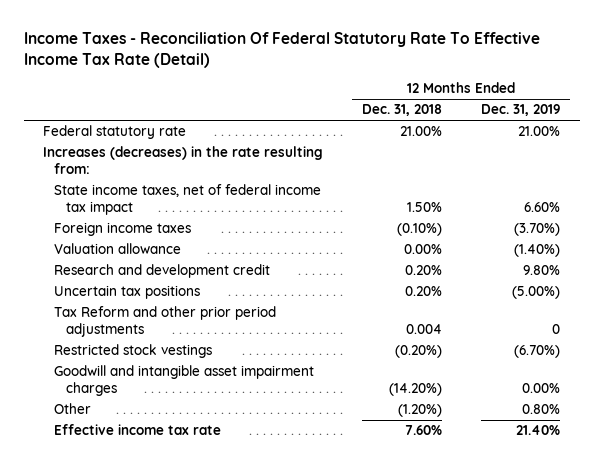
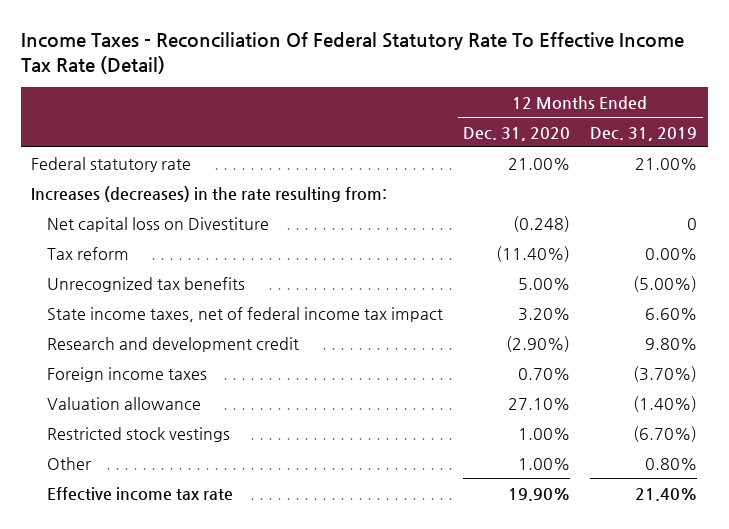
- | 12 Months Ended Dec. 31, 2018 | 12 Months Ended Dec. 31, 2019
+ | 12 Months Ended Dec. 31, 2020 | 12 Months Ended Dec. 31, 2019
+ Net capital loss on Divestiture | (0.248) | 0
+ Tax reform | (11.40%) | 0.00%
+ Unrecognized tax benefits | 5.00% | (5.00%)
moved up: Research and development credit | (2.90%) | 9.80%
- Uncertain tax positions | 0.20% | (5.00%)
- Tax Reform and other prior period adjustments | 0.004 | 0
- Goodwill and intangible asset impairment charges | (14.20%) | 0.00%

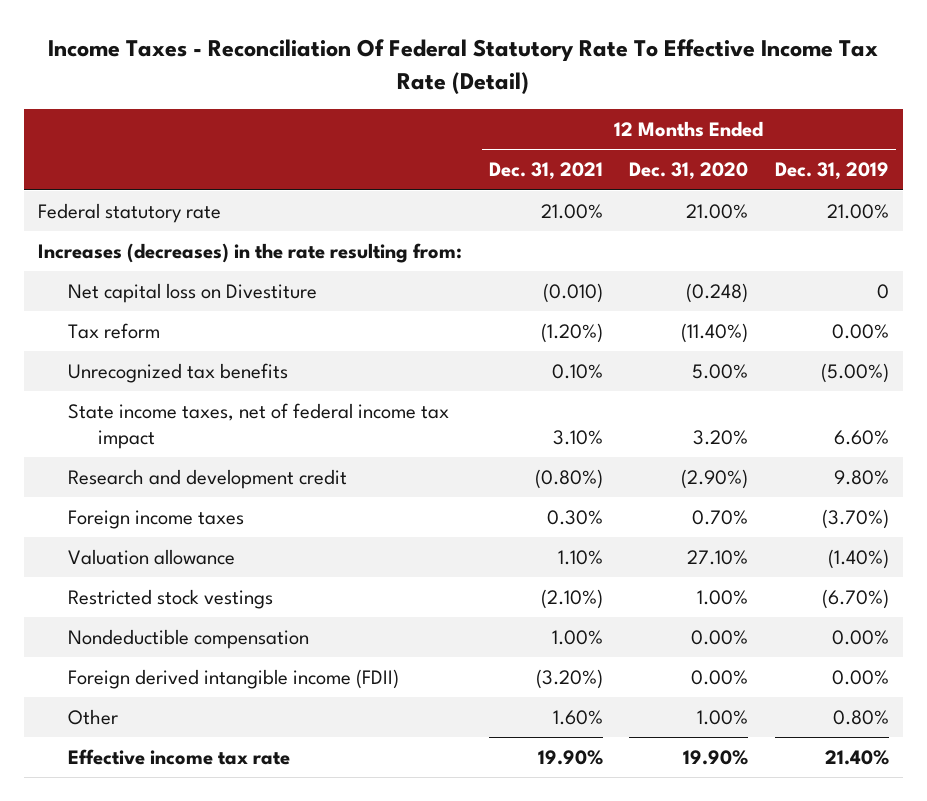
- | 12 Months Ended Dec. 31, 2020 | 12 Months Ended Dec. 31, 2019
+ | 12 Months Ended Dec. 31, 2021 | 12 Months Ended Dec. 31, 2020 | 12 Months Ended Dec. 31, 2019
+ Nondeductible compensation | 1.00% | 0.00% | 0.00%
+ Foreign derived intangible income (FDII) | (3.20%) | 0.00% | 0.00%

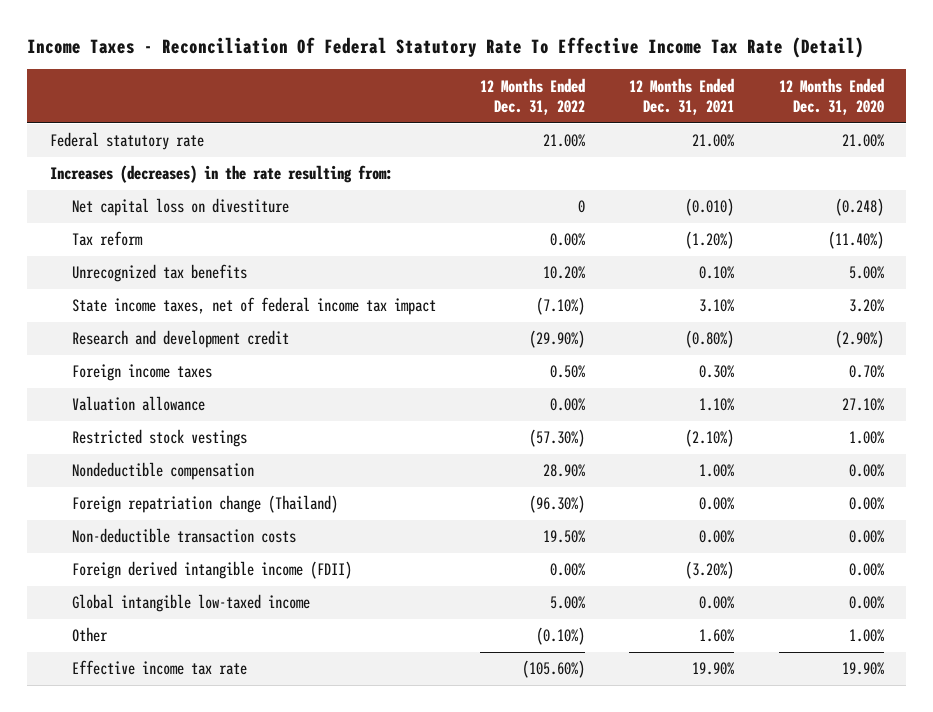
- | 12 Months Ended Dec. 31, 2021 | 12 Months Ended Dec. 31, 2020 | 12 Months Ended Dec. 31, 2019
+ | 12 Months Ended Dec. 31, 2022 | 12 Months Ended Dec. 31, 2021 | 12 Months Ended Dec. 31, 2020
- Net capital loss on Divestiture | (0.010) | (0.248) | 0
+ Net capital loss on divestiture | 0 | (0.010) | (0.248)
+ Foreign repatriation change (Thailand) | (96.30%) | 0.00% | 0.00%
+ Non-deductible transaction costs | 19.50% | 0.00% | 0.00%
+ Global intangible low-taxed income | 5.00% | 0.00% | 0.00%

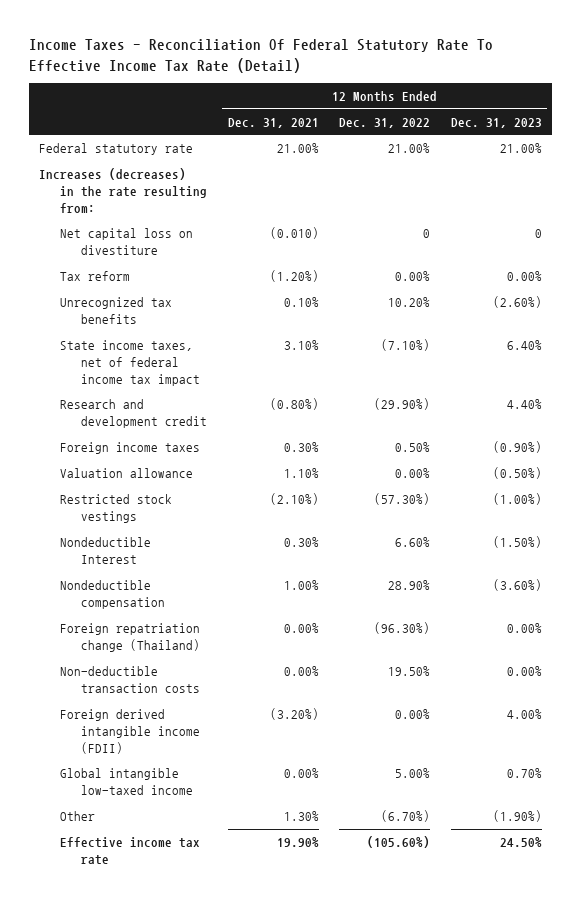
- | 12 Months Ended Dec. 31, 2022 | 12 Months Ended Dec. 31, 2021 | 12 Months Ended Dec. 31, 2020
+ | 12 Months Ended Dec. 31, 2021 | 12 Months Ended Dec. 31, 2022 | 12 Months Ended Dec. 31, 2023
+ Nondeductible Interest | 0.30% | 6.60% | (1.50%)
- Other | (0.10%) | 1.60% | 1.00%
+ Other | 1.30% | (6.70%) | (1.90%)

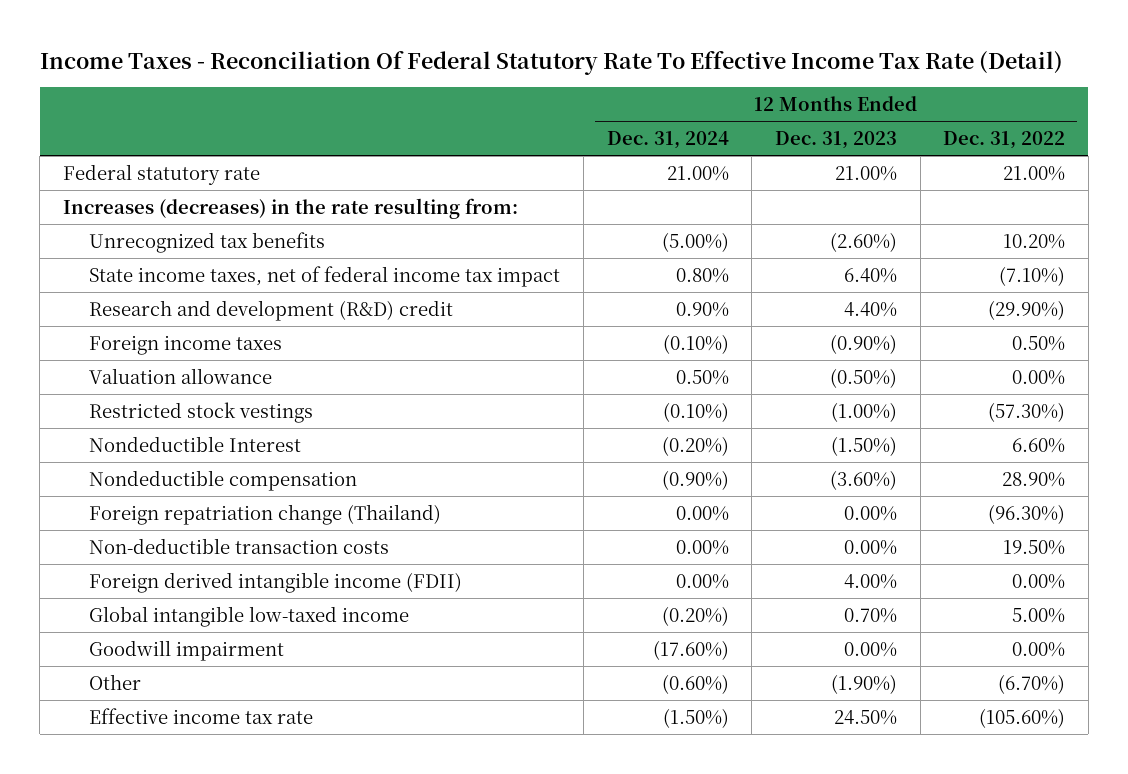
- | 12 Months Ended Dec. 31, 2021 | 12 Months Ended Dec. 31, 2022 | 12 Months Ended Dec. 31, 2023
+ | 12 Months Ended Dec. 31, 2024 | 12 Months Ended Dec. 31, 2023 | 12 Months Ended Dec. 31, 2022
- Net capital loss on divestiture | (0.010) | 0 | 0
- Tax reform | (1.20%) | 0.00% | 0.00%
- Research and development credit | (0.80%) | (29.90%) | 4.40%
+ Research and development (R&D) credit | 0.90% | 4.40% | (29.90%)
+ Goodwill impairment | (17.60%) | 0.00% | 0.00%

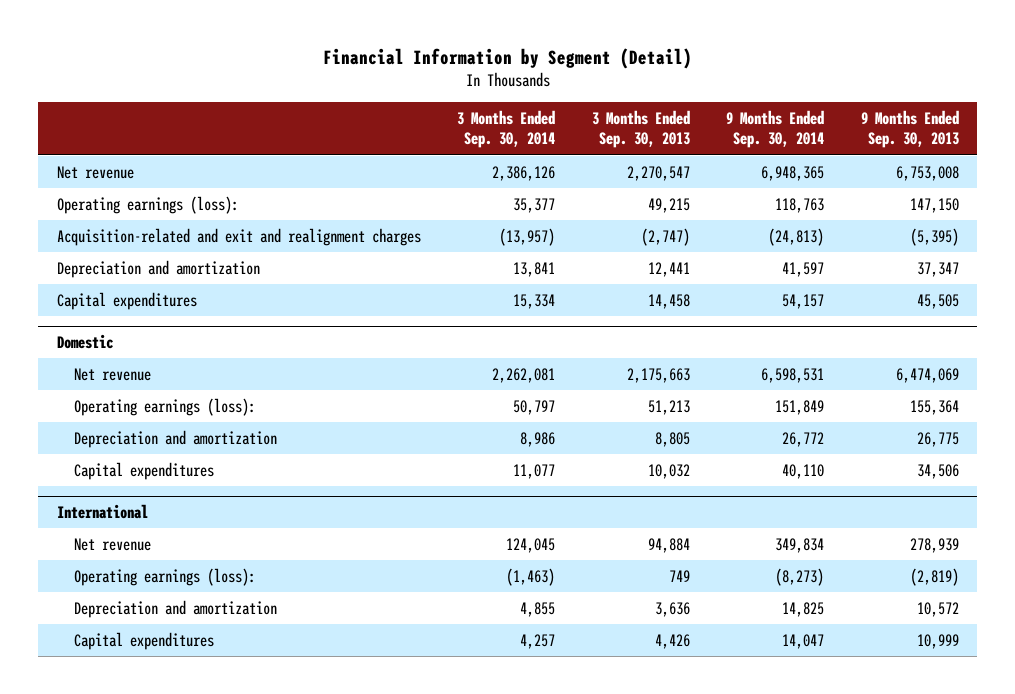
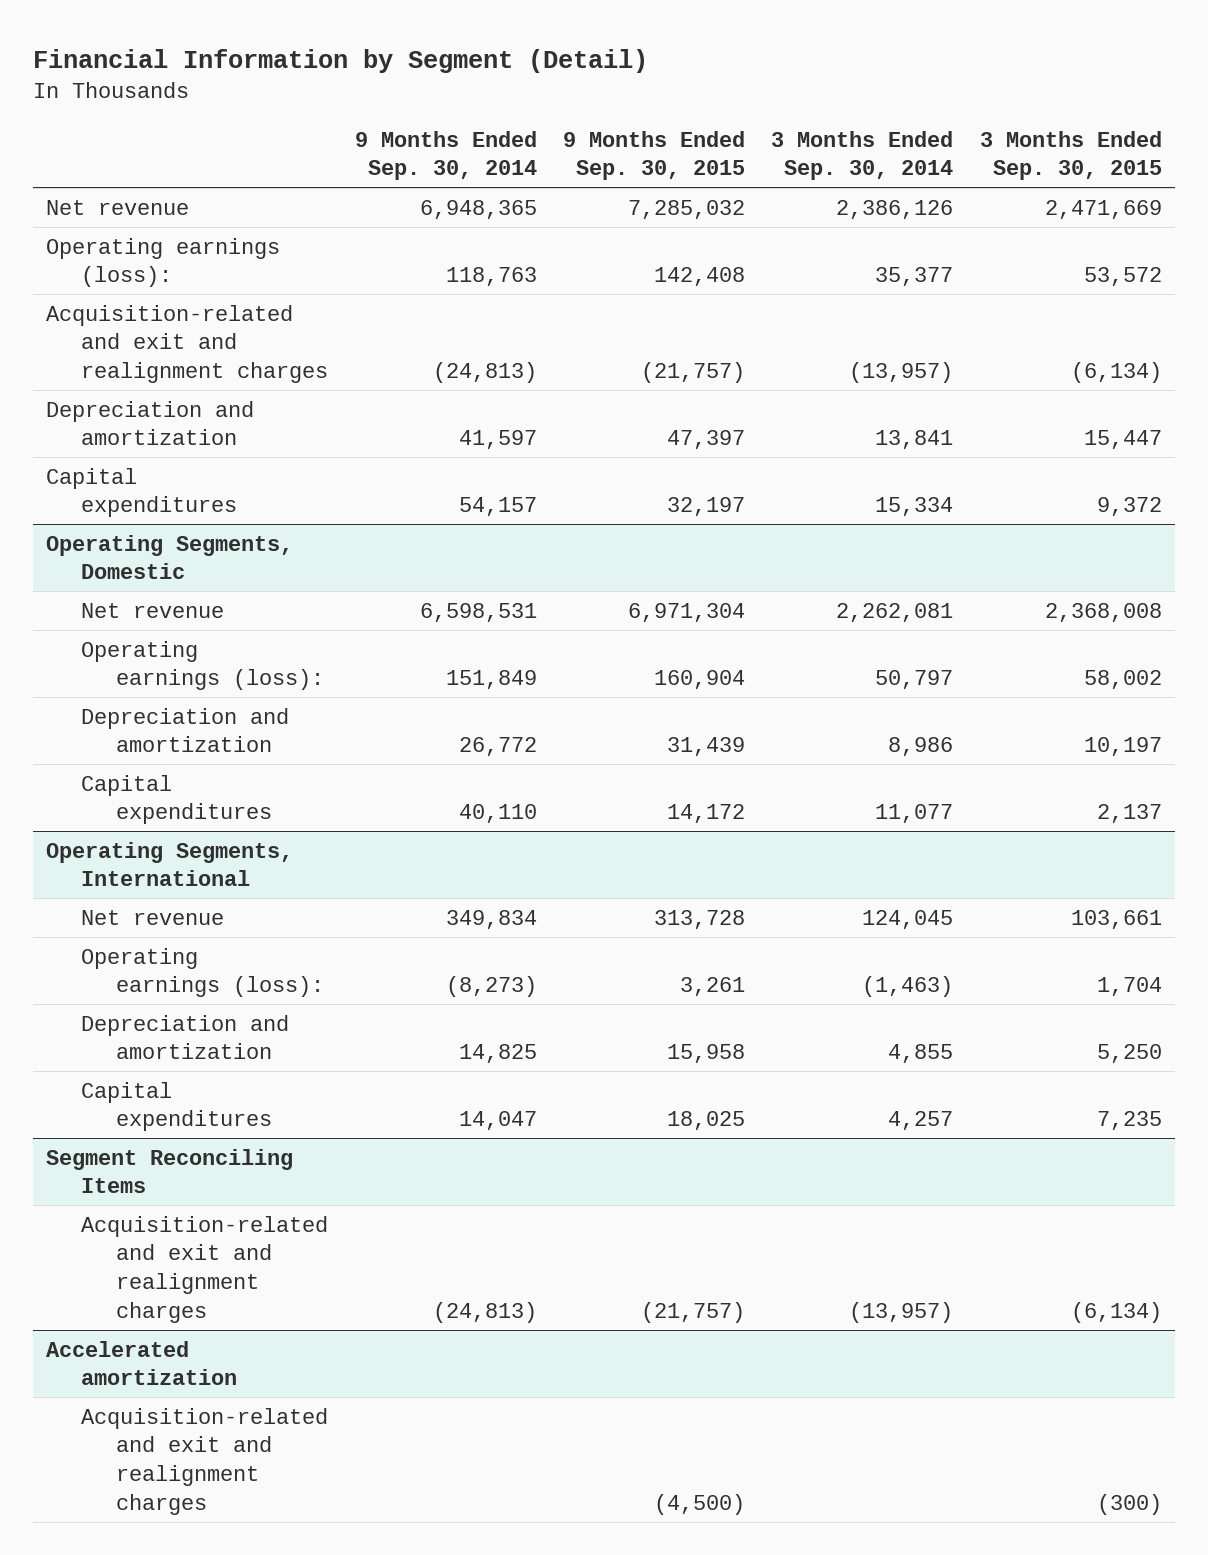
- | 3 Months Ended Sep. 30, 2014 | 3 Months Ended Sep. 30, 2013 | 9 Months Ended Sep. 30, 2014 | 9 Months Ended Sep. 30, 2013
+ | 9 Months Ended Sep. 30, 2014 | 9 Months Ended Sep. 30, 2015 | 3 Months Ended Sep. 30, 2014 | 3 Months Ended Sep. 30, 2015
- Domestic
+ Operating Segments, Domestic
- International
+ Operating Segments, International
+ Segment Reconciling Items
+ Acquisition-related and exit and realignment charges | (24,813) | (21,757) | (13,957) | (6,134)
+ Accelerated amortization
+ Acquisition-related and exit and realignment charges | | (4,500) | | (300)

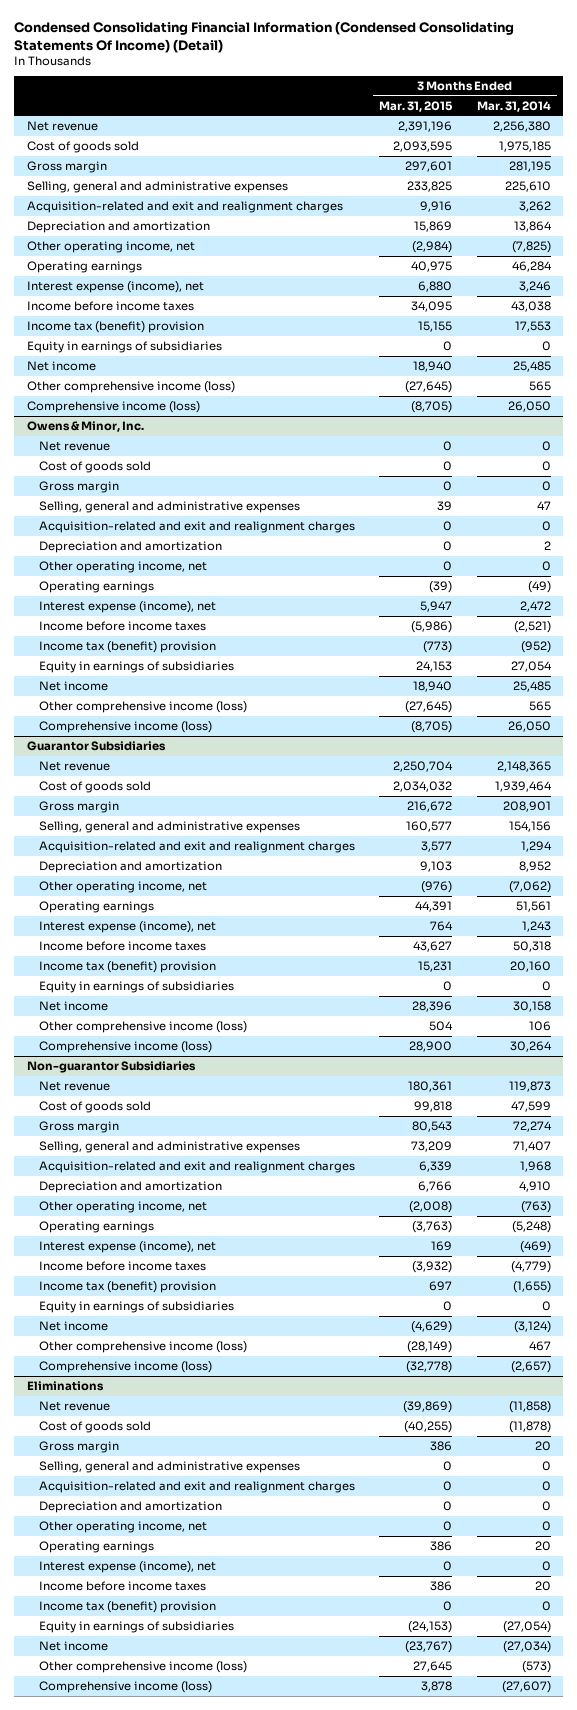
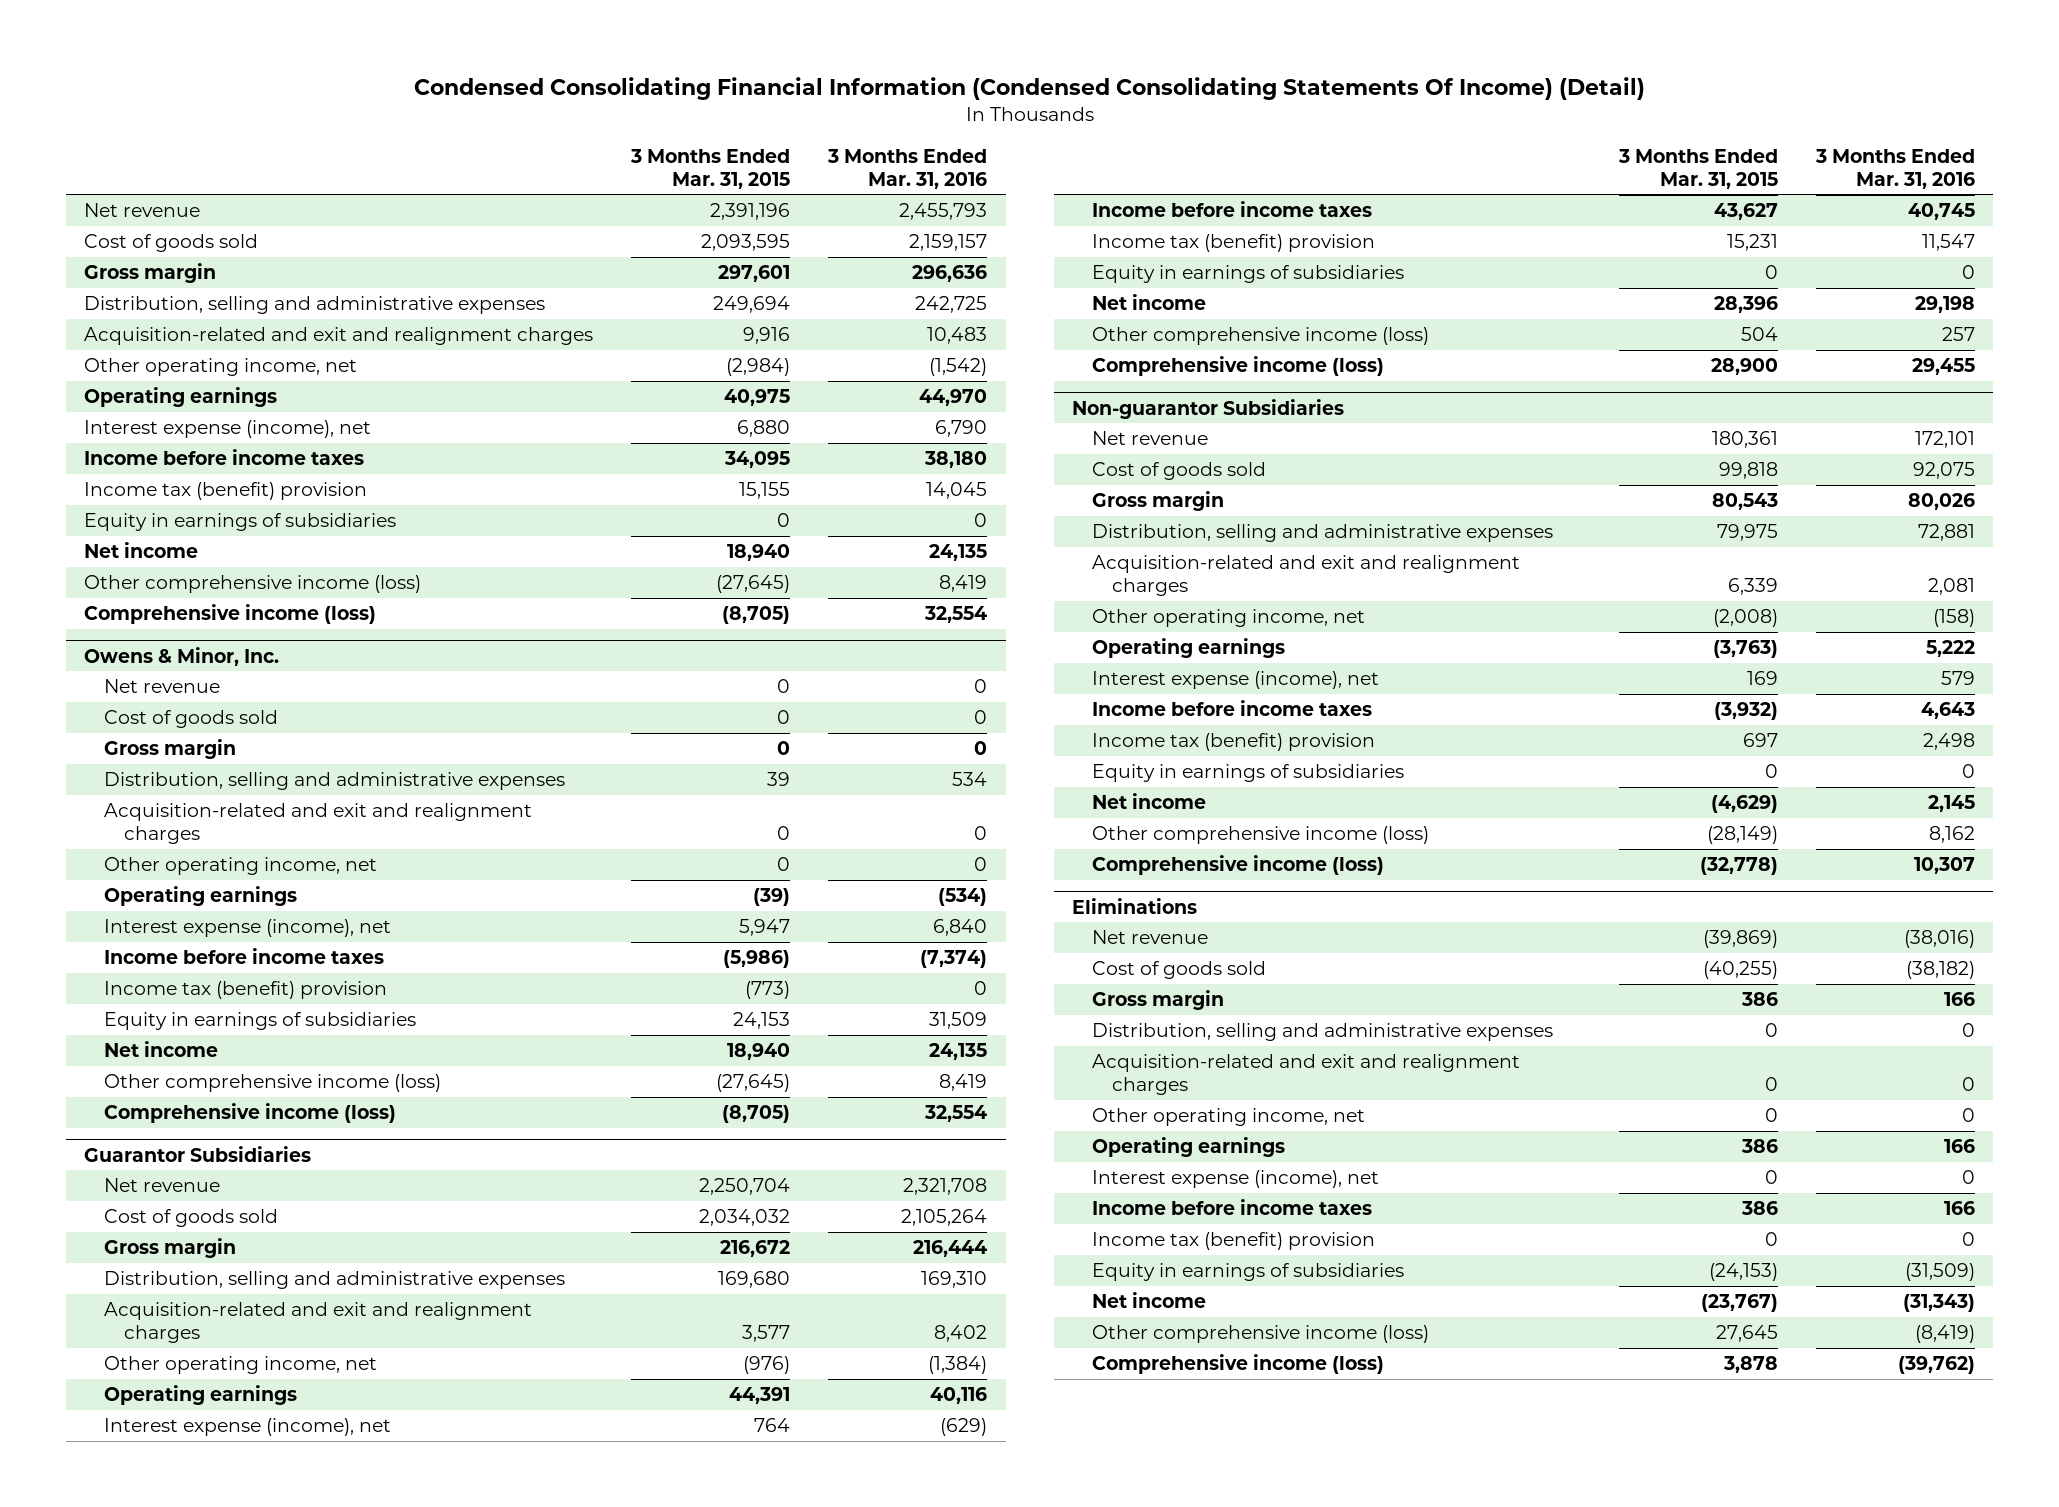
- | 3 Months Ended Mar. 31, 2015 | 3 Months Ended Mar. 31, 2014
+ | 3 Months Ended Mar. 31, 2015 | 3 Months Ended Mar. 31, 2016
- Selling, general and administrative expenses | 233,825 | 225,610
+ Distribution, selling and administrative expenses | 249,694 | 242,725
- Depreciation and amortization | 15,869 | 13,864
@ Owens & Minor, Inc.
- Selling, general and administrative expenses | 39 | 47
+ Distribution, selling and administrative expenses | 39 | 534
- Depreciation and amortization | 0 | 2
@ Guarantor Subsidiaries
- Selling, general and administrative expenses | 160,577 | 154,156
+ Distribution, selling and administrative expenses | 169,680 | 169,310
- Depreciation and amortization | 9,103 | 8,952
@ Non-guarantor Subsidiaries
- Selling, general and administrative expenses | 73,209 | 71,407
+ Distribution, selling and administrative expenses | 79,975 | 72,881
- Depreciation and amortization | 6,766 | 4,910
@ Eliminations
- Selling, general and administrative expenses | 0 | 0
+ Distribution, selling and administrative expenses | 0 | 0
- Depreciation and amortization | 0 | 0

